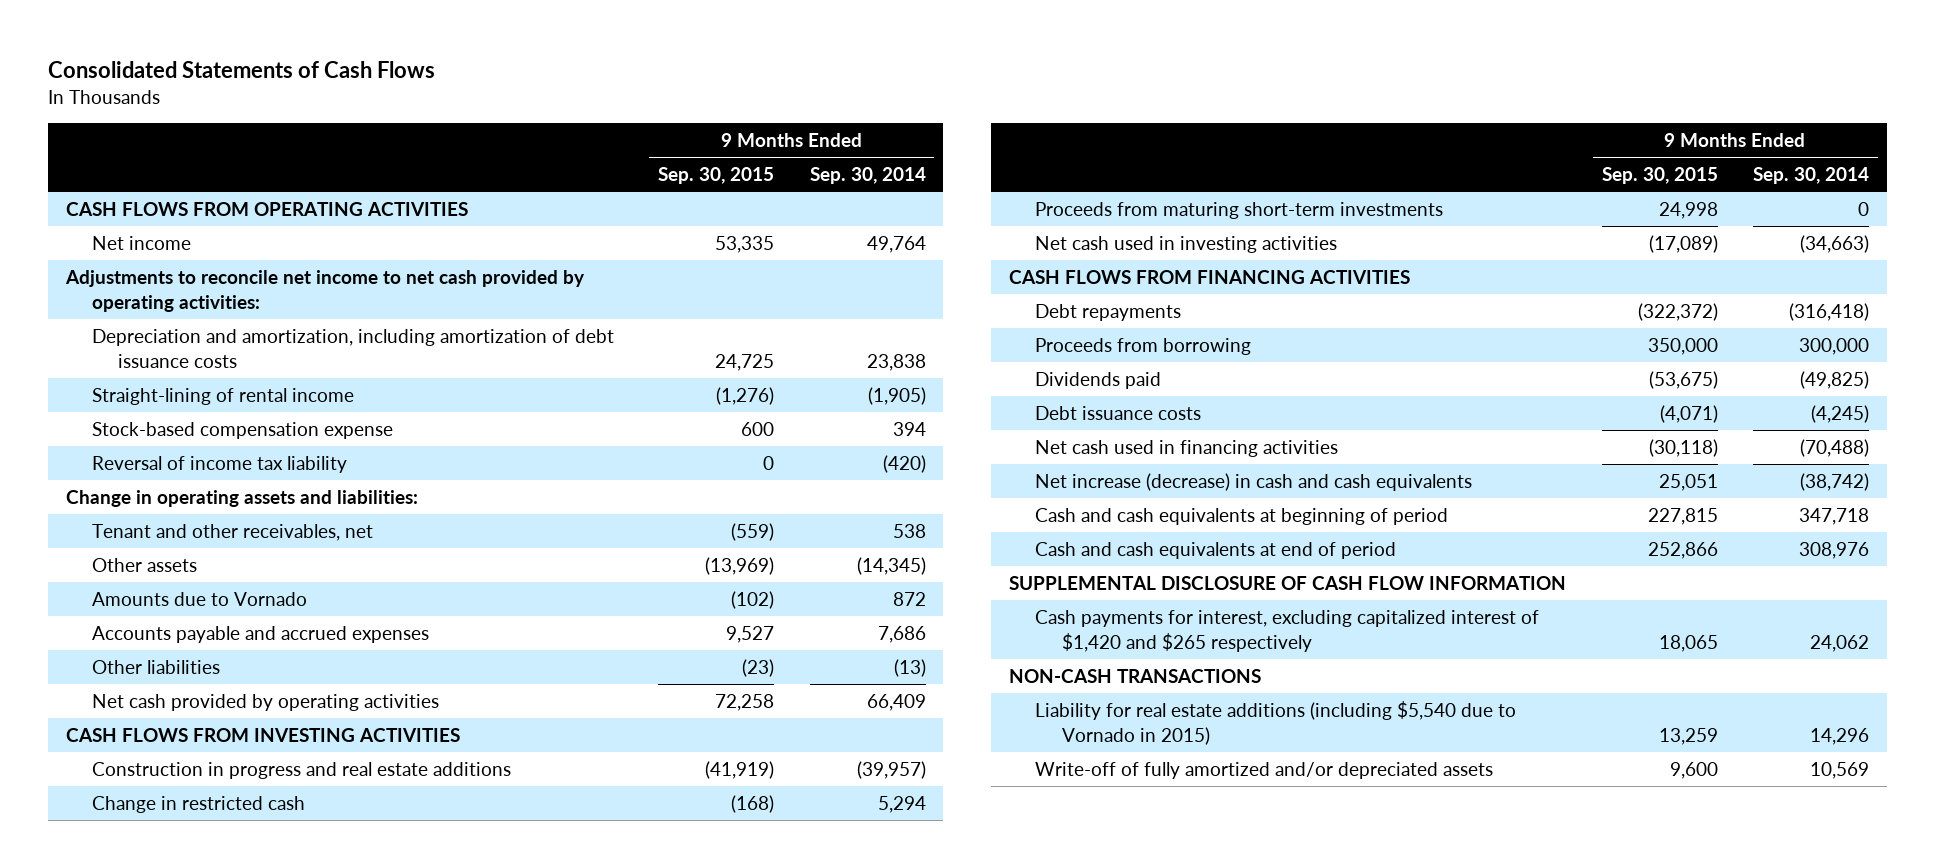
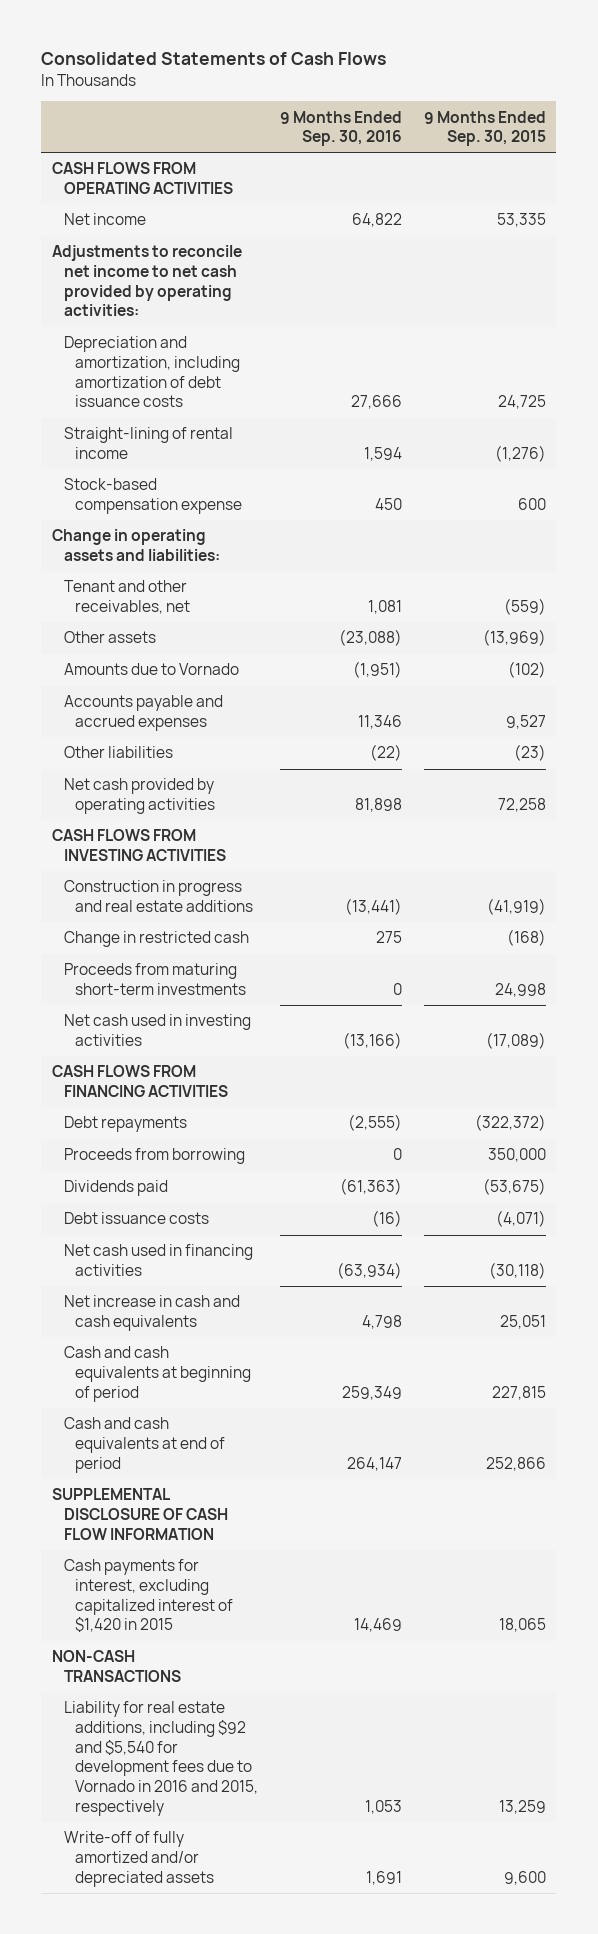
- | 9 Months Ended Sep. 30, 2015 | 9 Months Ended Sep. 30, 2014
+ | 9 Months Ended Sep. 30, 2016 | 9 Months Ended Sep. 30, 2015
- Reversal of income tax liability | 0 | (420)
- Net increase (decrease) in cash and cash equivalents | 25,051 | (38,742)
+ Net increase in cash and cash equivalents | 4,798 | 25,051
- Cash payments for interest, excluding capitalized interest of $1,420 and $265 respectively | 18,065 | 24,062
+ Cash payments for interest, excluding capitalized interest of $1,420 in 2015 | 14,469 | 18,065
- Liability for real estate additions (including $5,540 due to Vornado in 2015) | 13,259 | 14,296
+ Liability for real estate additions, including $92 and $5,540 for development fees due to Vornado in 2016 and 2015, respectively | 1,053 | 13,259

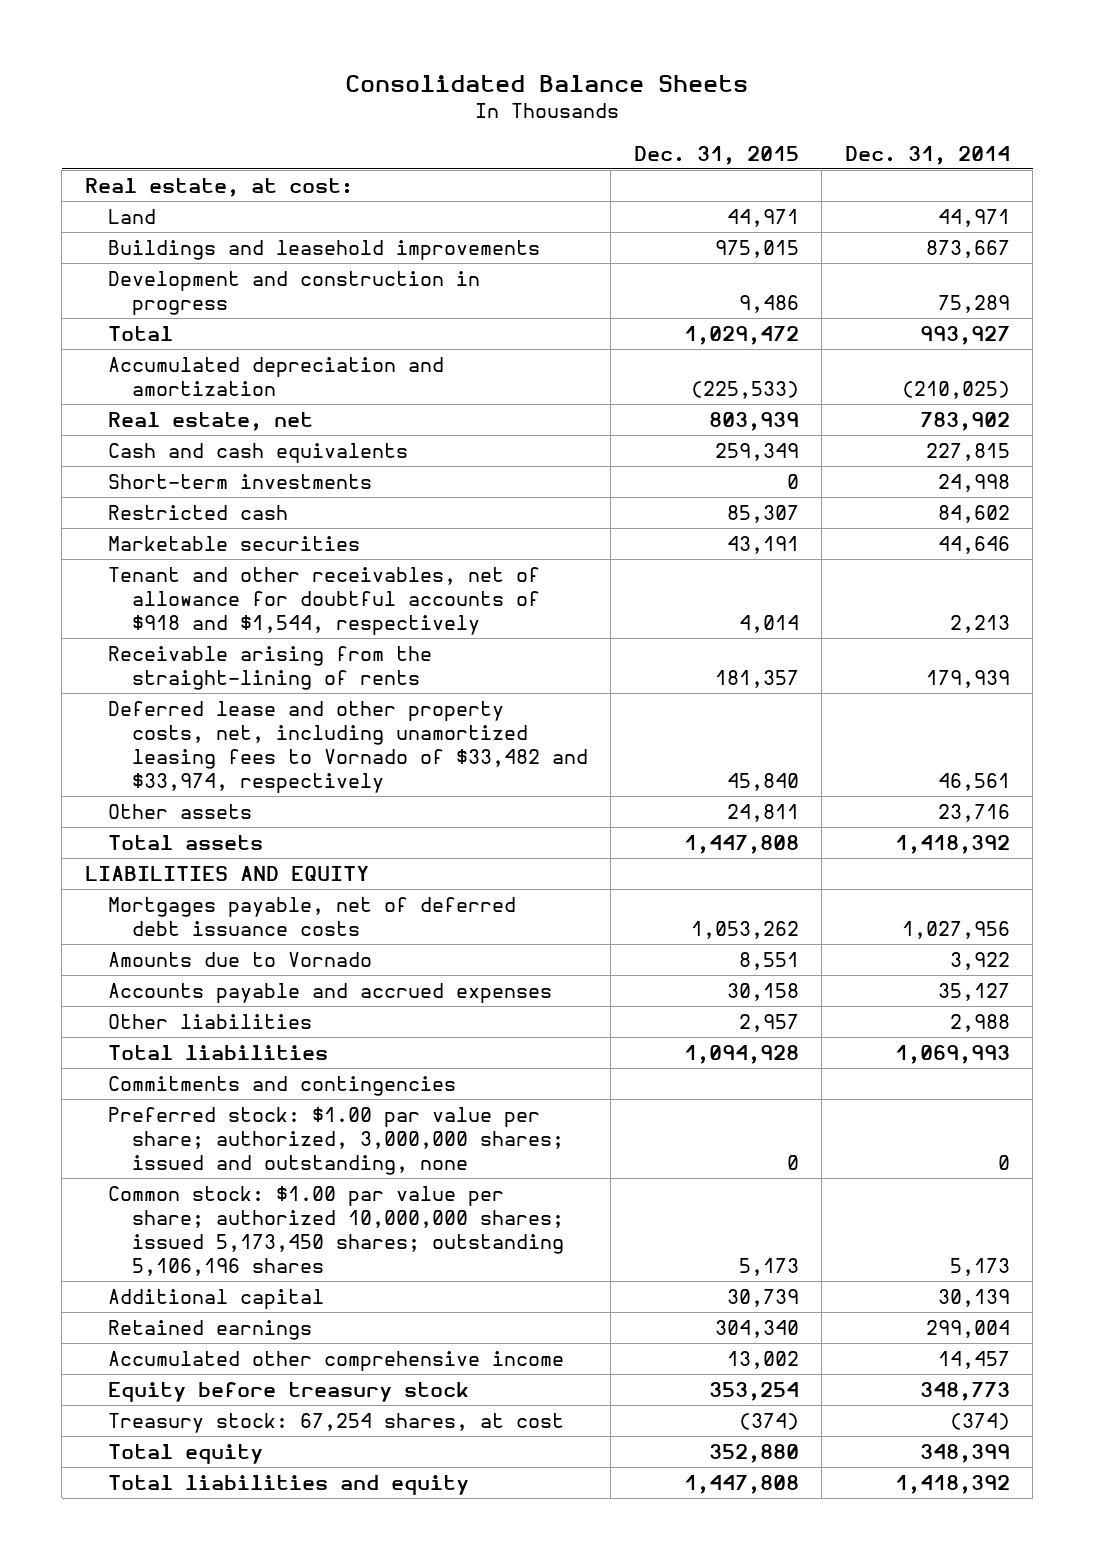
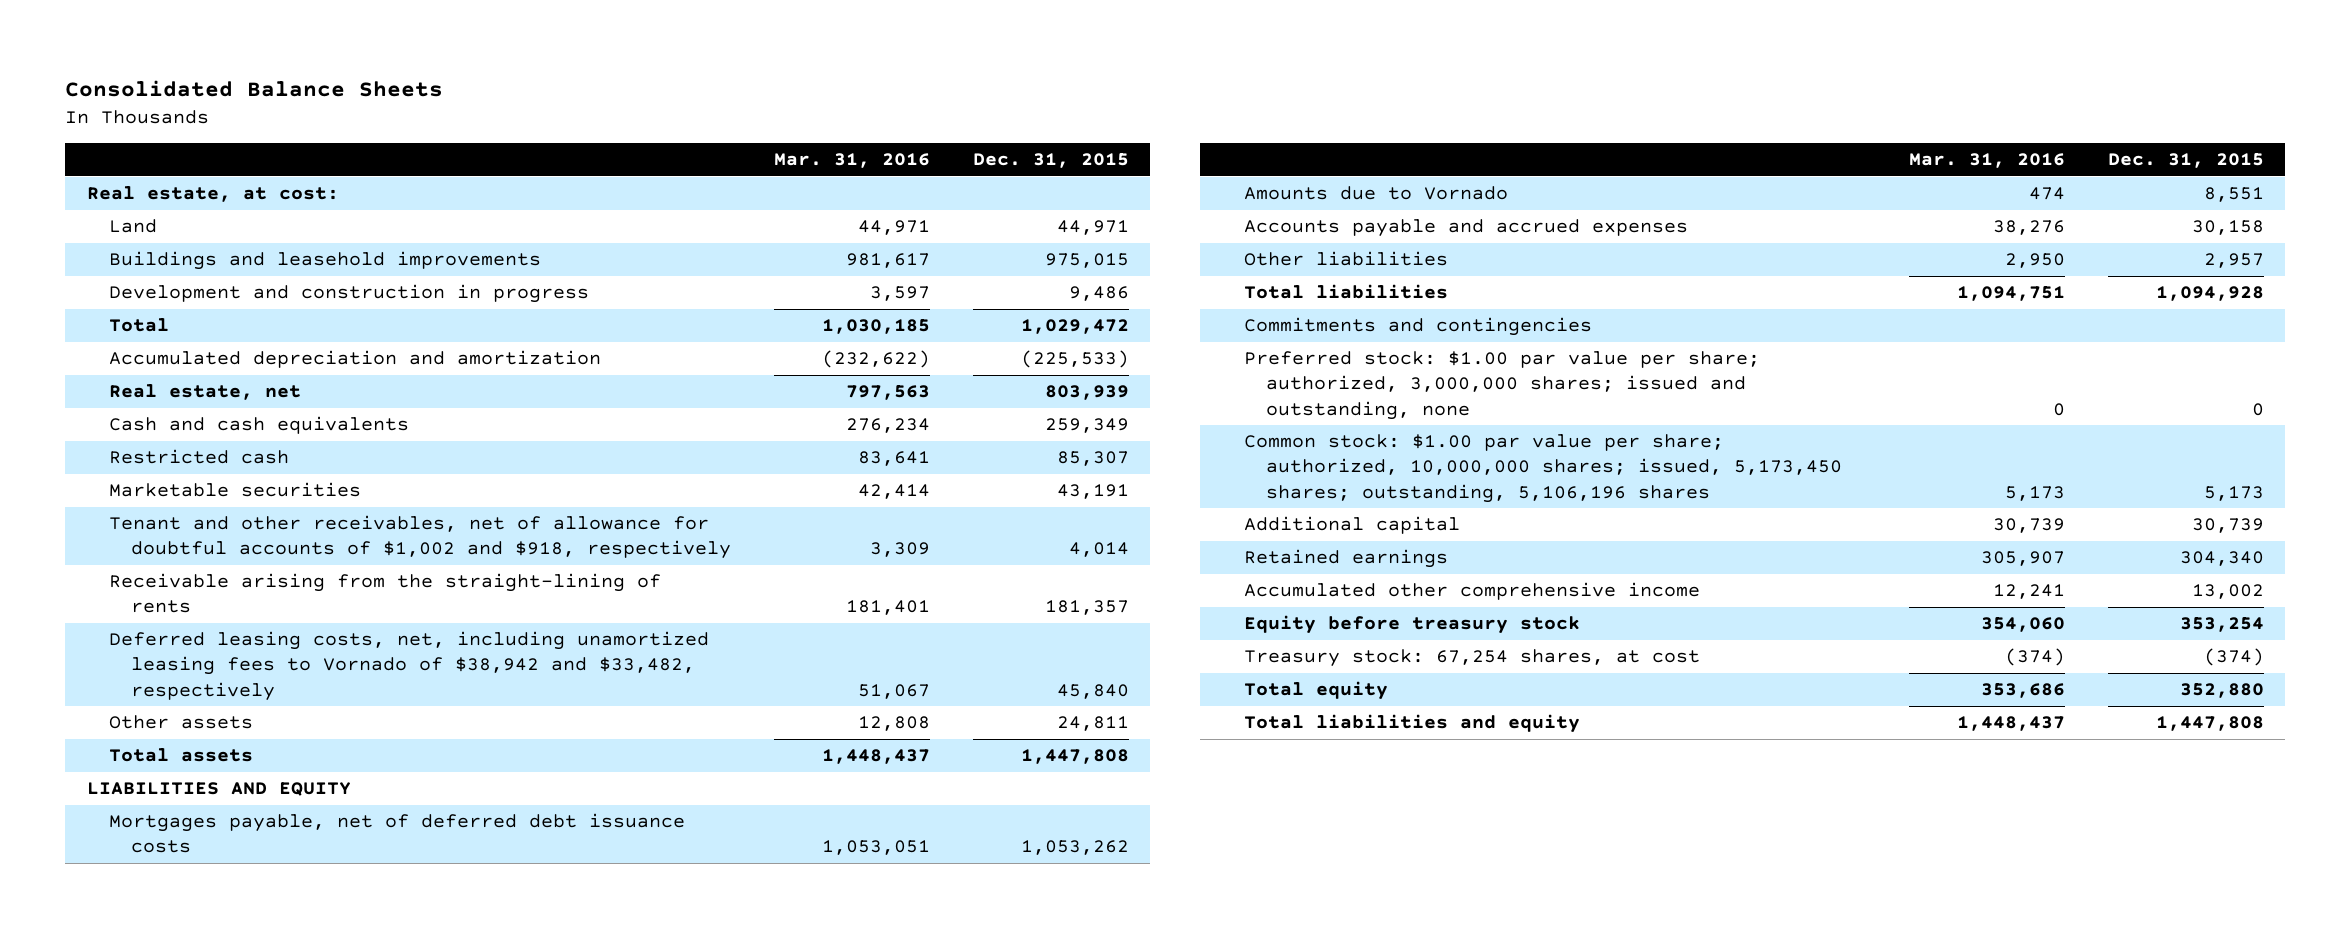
- | Dec. 31, 2015 | Dec. 31, 2014
+ | Mar. 31, 2016 | Dec. 31, 2015
- Short-term investments | 0 | 24,998
- Tenant and other receivables, net of allowance for doubtful accounts of $918 and $1,544, respectively | 4,014 | 2,213
+ Tenant and other receivables, net of allowance for doubtful accounts of $1,002 and $918, respectively | 3,309 | 4,014
- Deferred lease and other property costs, net, including unamortized leasing fees to Vornado of $33,482 and $33,974, respectively | 45,840 | 46,561
+ Deferred leasing costs, net, including unamortized leasing fees to Vornado of $38,942 and $33,482, respectively | 51,067 | 45,840
- Common stock: $1.00 par value per share; authorized 10,000,000 shares; issued 5,173,450 shares; outstanding 5,106,196 shares | 5,173 | 5,173
+ Common stock: $1.00 par value per share; authorized, 10,000,000 shares; issued, 5,173,450 shares; outstanding, 5,106,196 shares | 5,173 | 5,173

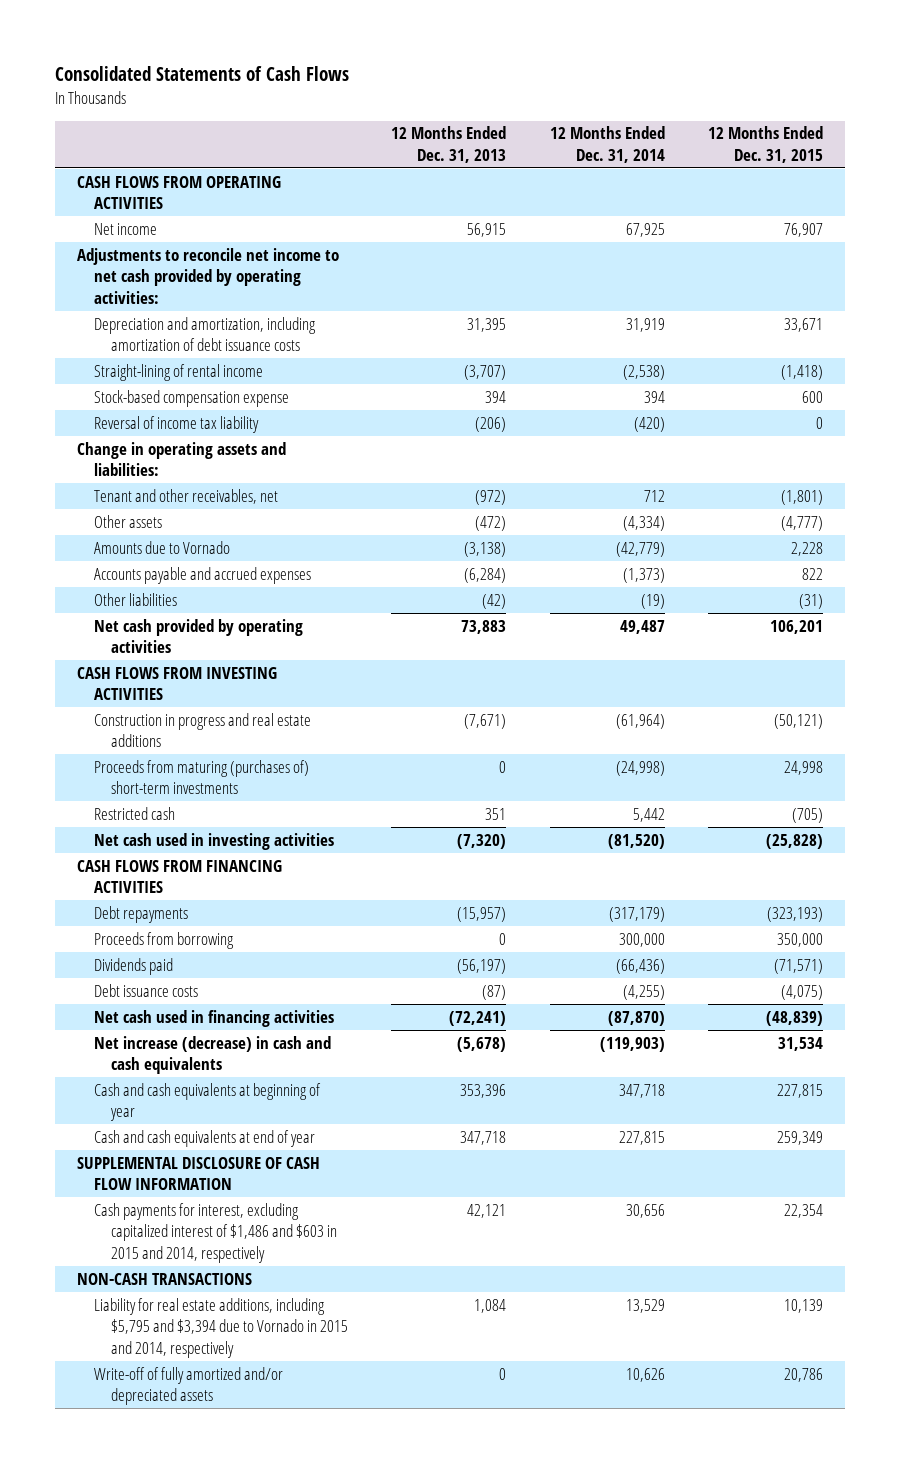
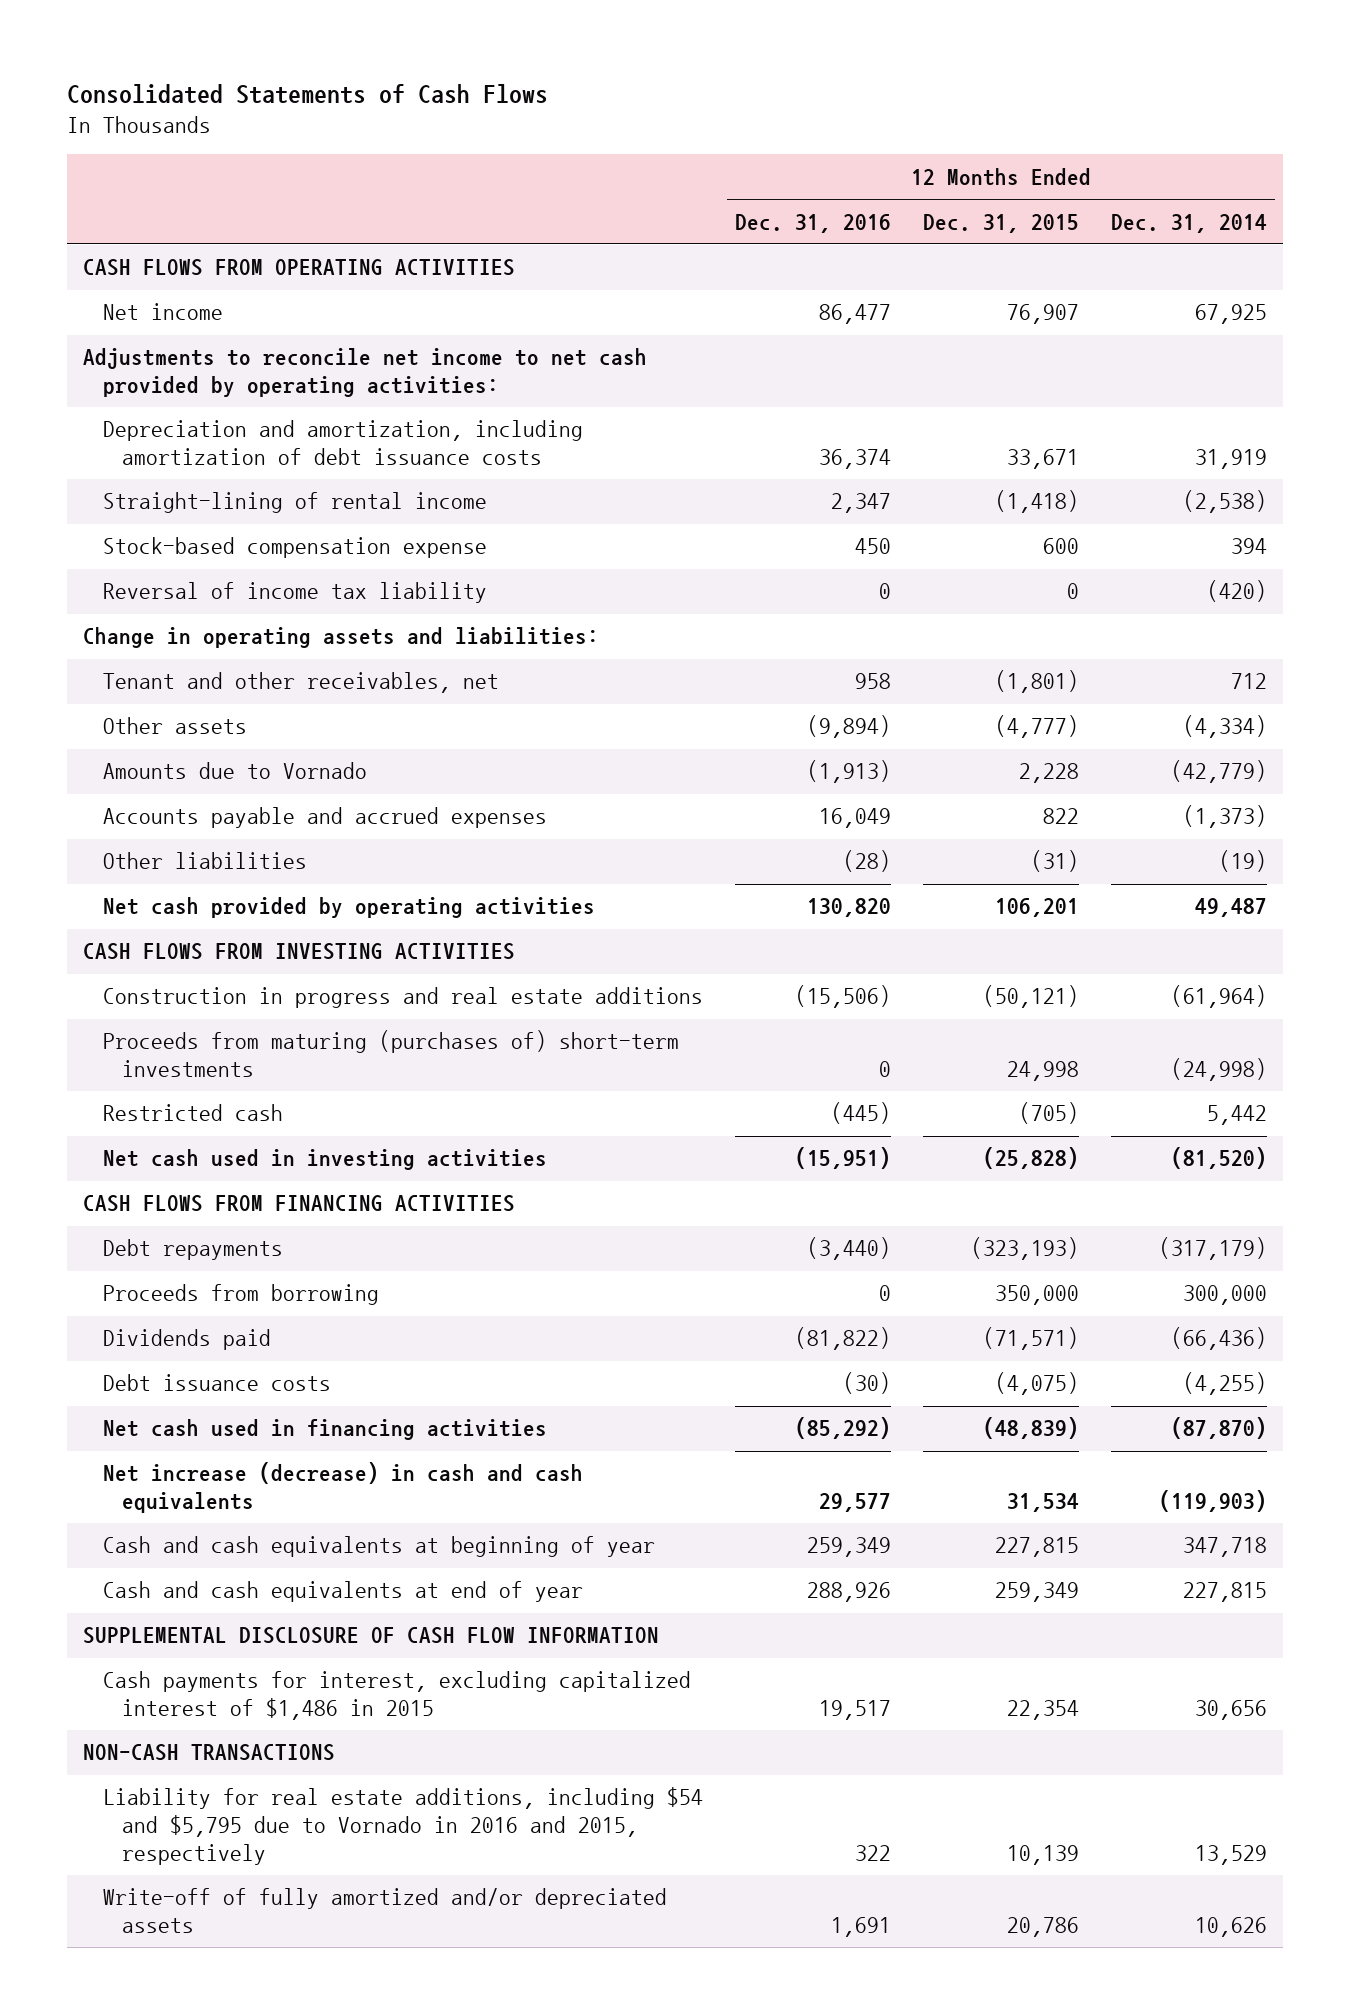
- | 12 Months Ended Dec. 31, 2013 | 12 Months Ended Dec. 31, 2014 | 12 Months Ended Dec. 31, 2015
+ | 12 Months Ended Dec. 31, 2016 | 12 Months Ended Dec. 31, 2015 | 12 Months Ended Dec. 31, 2014
- Cash payments for interest, excluding capitalized interest of $1,486 and $603 in 2015 and 2014, respectively | 42,121 | 30,656 | 22,354
+ Cash payments for interest, excluding capitalized interest of $1,486 in 2015 | 19,517 | 22,354 | 30,656
- Liability for real estate additions, including $5,795 and $3,394 due to Vornado in 2015 and 2014, respectively | 1,084 | 13,529 | 10,139
+ Liability for real estate additions, including $54 and $5,795 due to Vornado in 2016 and 2015, respectively | 322 | 10,139 | 13,529

